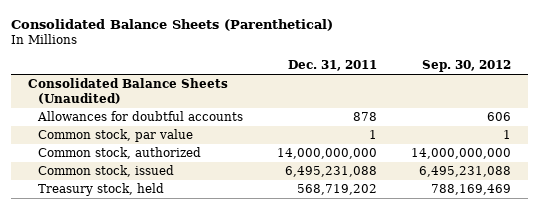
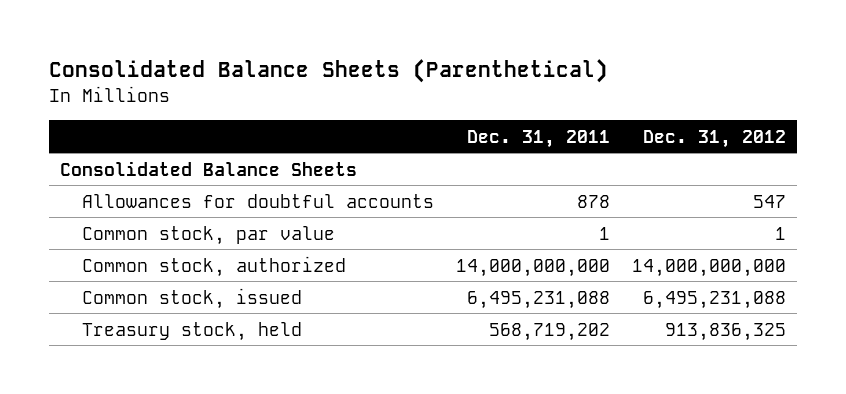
- | Dec. 31, 2011 | Sep. 30, 2012
+ | Dec. 31, 2011 | Dec. 31, 2012
- Consolidated Balance Sheets (Unaudited)
+ Consolidated Balance Sheets

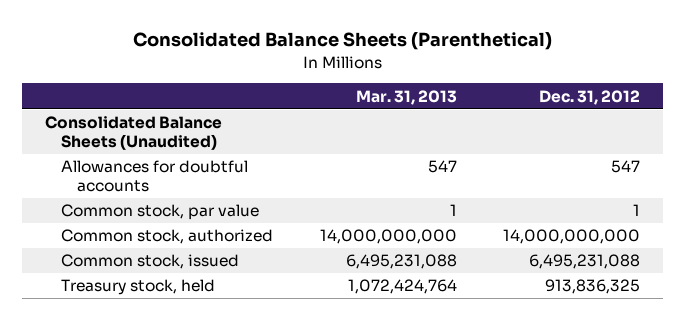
- | Dec. 31, 2011 | Dec. 31, 2012
+ | Mar. 31, 2013 | Dec. 31, 2012
- Consolidated Balance Sheets
+ Consolidated Balance Sheets (Unaudited)

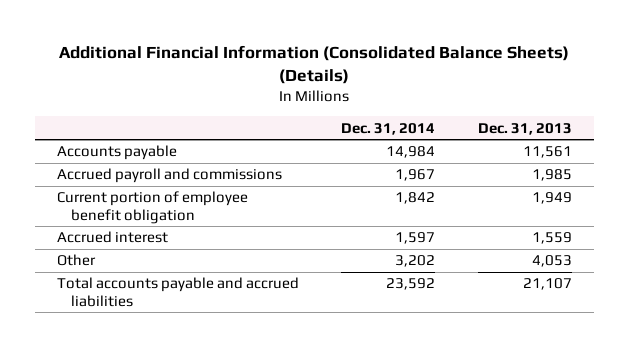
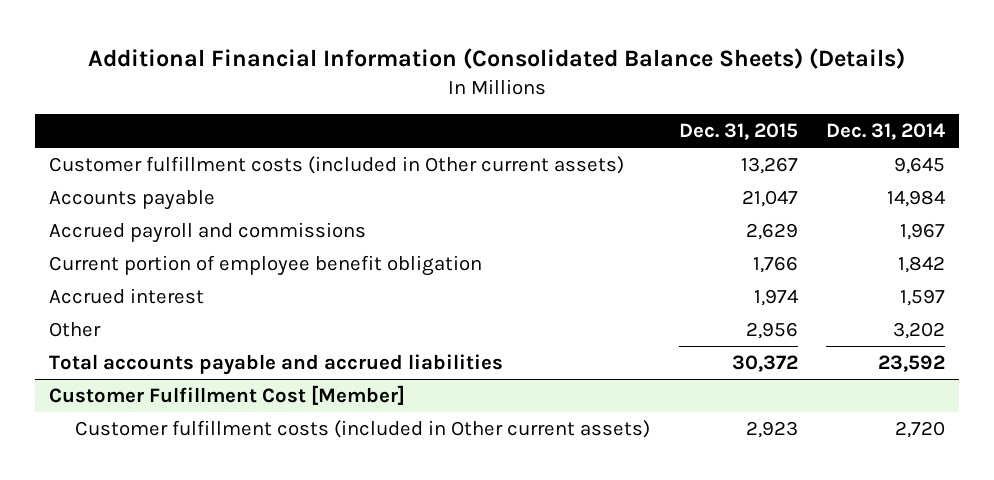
- | Dec. 31, 2014 | Dec. 31, 2013
+ | Dec. 31, 2015 | Dec. 31, 2014
+ Customer fulfillment costs (included in Other current assets) | 13,267 | 9,645
+ Customer Fulfillment Cost [Member]
+ Customer fulfillment costs (included in Other current assets) | 2,923 | 2,720

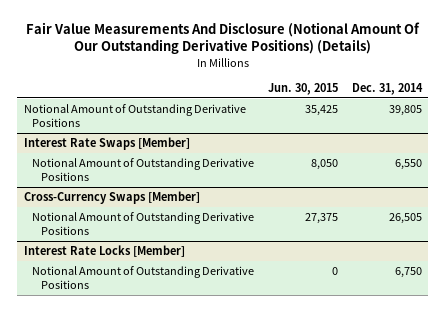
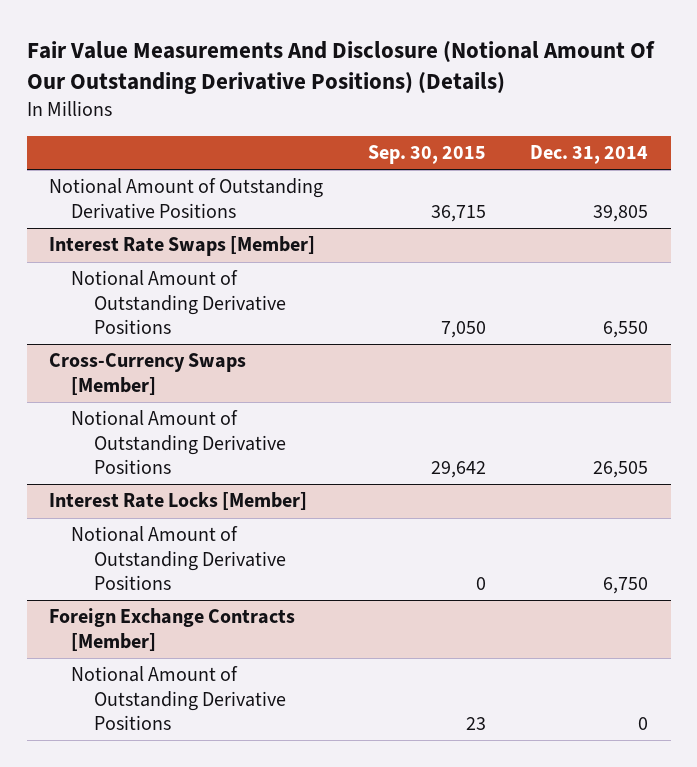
- | Jun. 30, 2015 | Dec. 31, 2014
+ | Sep. 30, 2015 | Dec. 31, 2014
+ Foreign Exchange Contracts [Member]
+ Notional Amount of Outstanding Derivative Positions | 23 | 0

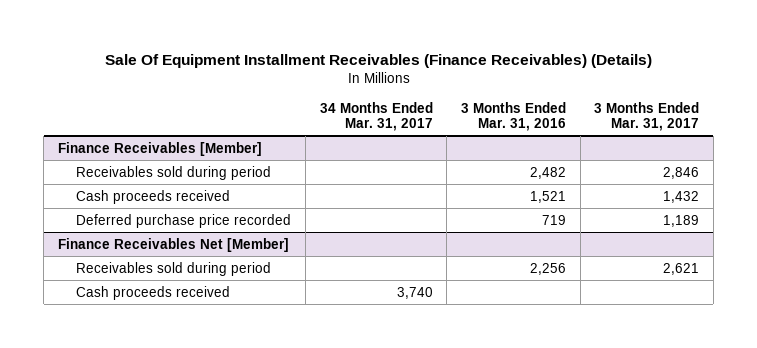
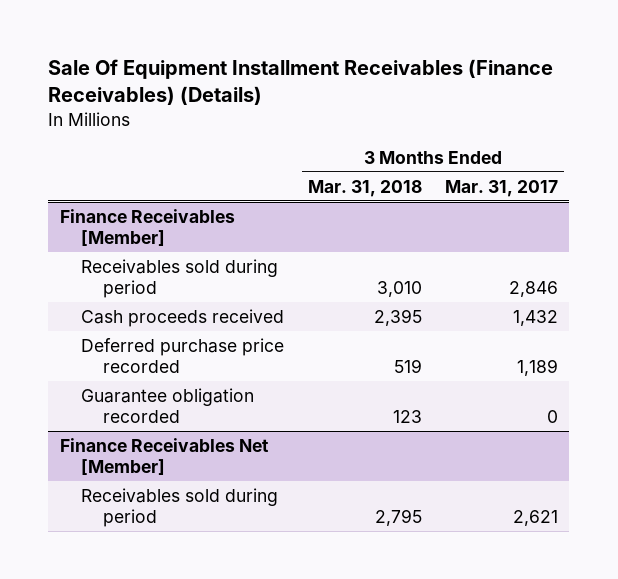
- | 34 Months Ended Mar. 31, 2017 | 3 Months Ended Mar. 31, 2016 | 3 Months Ended Mar. 31, 2017
+ | 3 Months Ended Mar. 31, 2018 | 3 Months Ended Mar. 31, 2017
@ Finance Receivables [Member]
+ Guarantee obligation recorded | 123 | 0
@ Finance Receivables Net [Member]
- Cash proceeds received | 3,740 | |

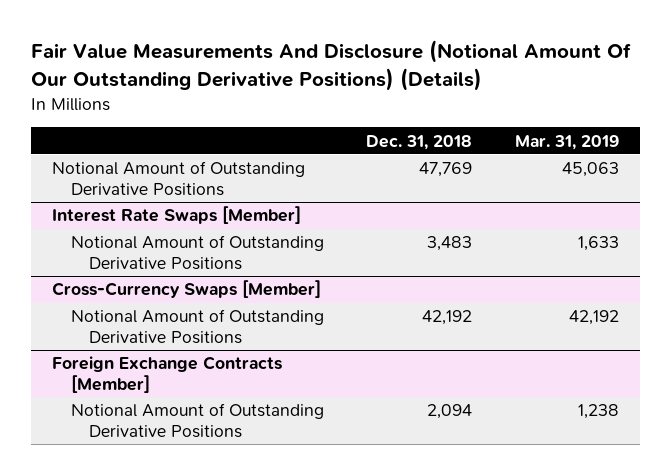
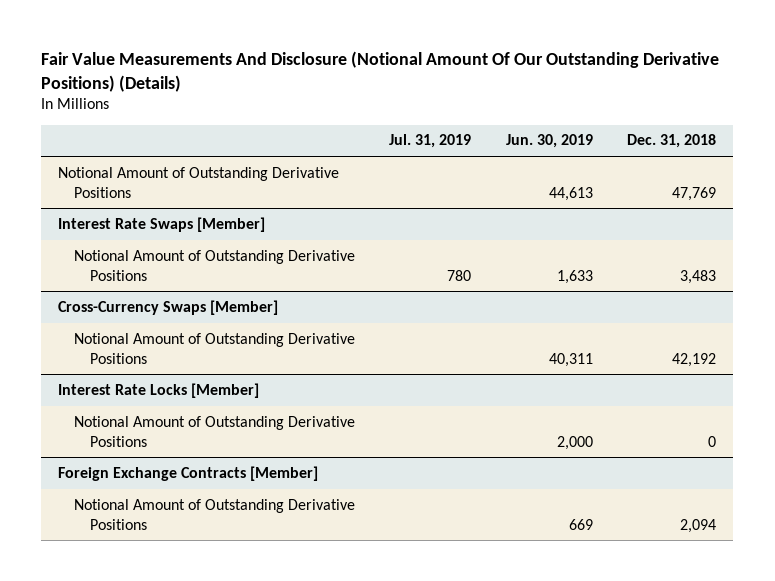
- | Dec. 31, 2018 | Mar. 31, 2019
+ | Jul. 31, 2019 | Jun. 30, 2019 | Dec. 31, 2018
+ Interest Rate Locks [Member]
+ Notional Amount of Outstanding Derivative Positions | | 2,000 | 0

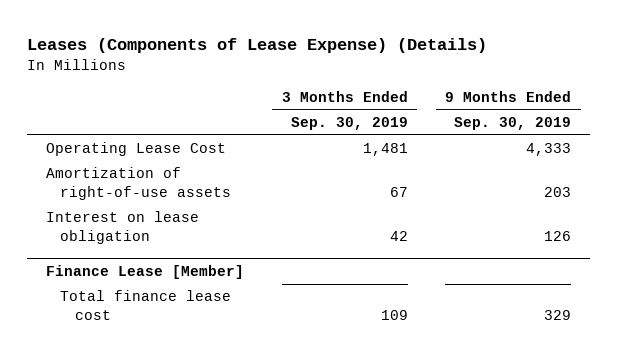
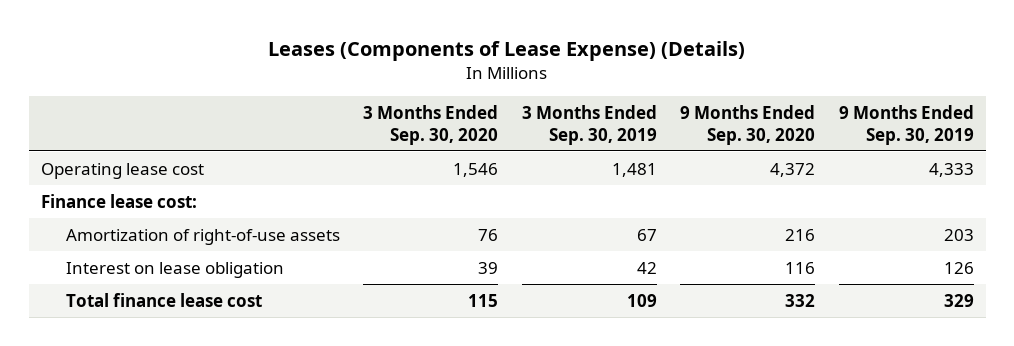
- | 3 Months Ended Sep. 30, 2019 | 9 Months Ended Sep. 30, 2019
+ | 3 Months Ended Sep. 30, 2020 | 3 Months Ended Sep. 30, 2019 | 9 Months Ended Sep. 30, 2020 | 9 Months Ended Sep. 30, 2019
- Operating Lease Cost | 1,481 | 4,333
+ Operating lease cost | 1,546 | 1,481 | 4,372 | 4,333
+ Finance lease cost:
- Finance Lease [Member]

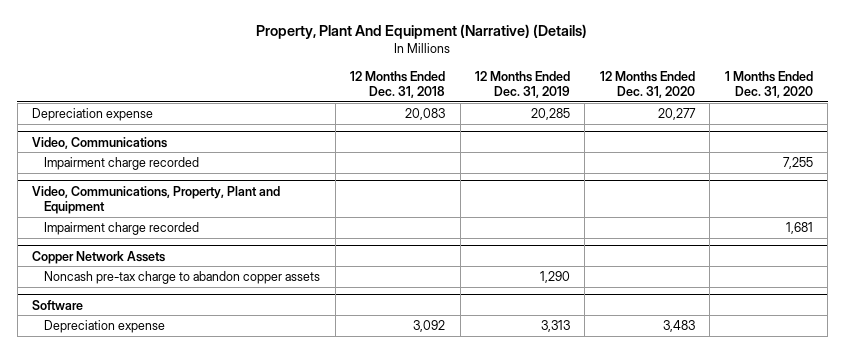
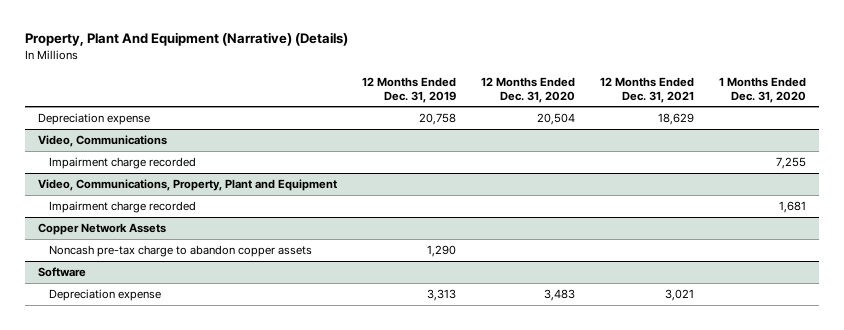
- | 12 Months Ended Dec. 31, 2018 | 12 Months Ended Dec. 31, 2019 | 12 Months Ended Dec. 31, 2020 | 1 Months Ended Dec. 31, 2020
+ | 12 Months Ended Dec. 31, 2019 | 12 Months Ended Dec. 31, 2020 | 12 Months Ended Dec. 31, 2021 | 1 Months Ended Dec. 31, 2020
- Depreciation expense | 20,083 | 20,285 | 20,277 |
+ Depreciation expense | 20,758 | 20,504 | 18,629 |

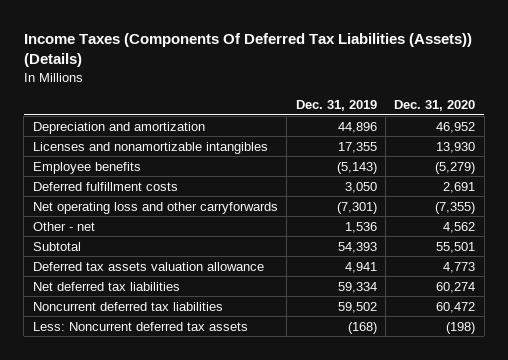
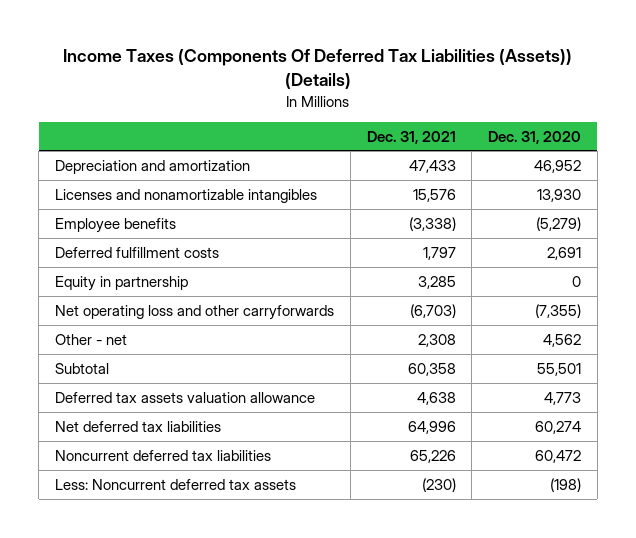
- | Dec. 31, 2019 | Dec. 31, 2020
+ | Dec. 31, 2021 | Dec. 31, 2020
+ Equity in partnership | 3,285 | 0

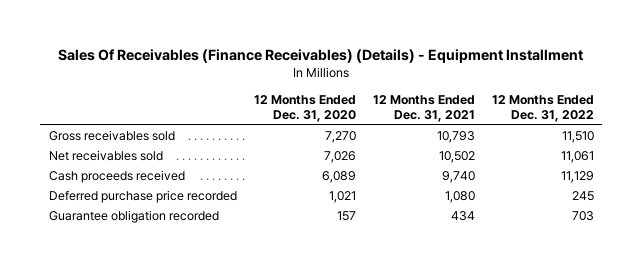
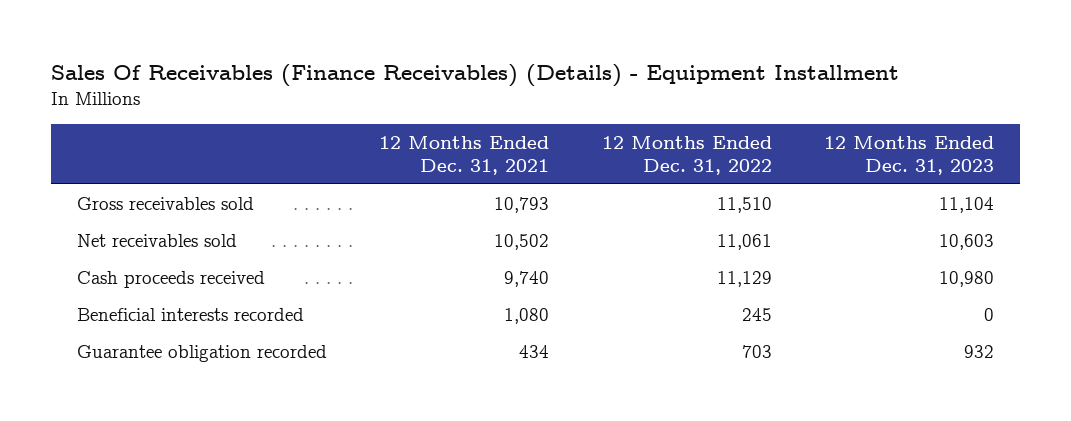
- | 12 Months Ended Dec. 31, 2020 | 12 Months Ended Dec. 31, 2021 | 12 Months Ended Dec. 31, 2022
+ | 12 Months Ended Dec. 31, 2021 | 12 Months Ended Dec. 31, 2022 | 12 Months Ended Dec. 31, 2023
- Deferred purchase price recorded | 1,021 | 1,080 | 245
+ Beneficial interests recorded | 1,080 | 245 | 0

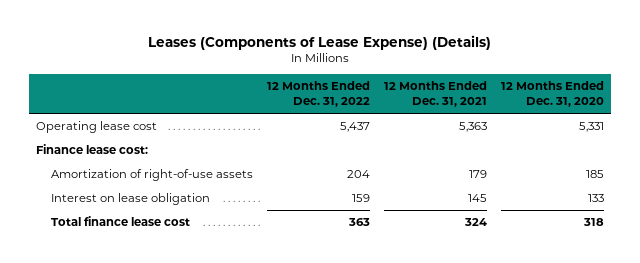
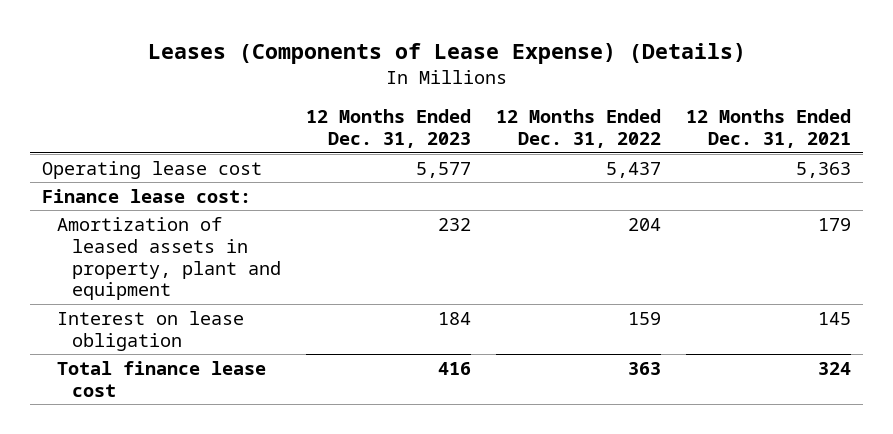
- | 12 Months Ended Dec. 31, 2022 | 12 Months Ended Dec. 31, 2021 | 12 Months Ended Dec. 31, 2020
+ | 12 Months Ended Dec. 31, 2023 | 12 Months Ended Dec. 31, 2022 | 12 Months Ended Dec. 31, 2021
- Amortization of right-of-use assets | 204 | 179 | 185
+ Amortization of leased assets in property, plant and equipment | 232 | 204 | 179

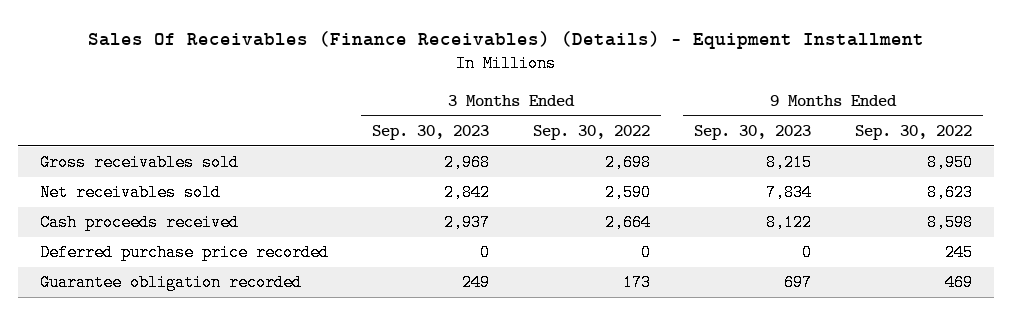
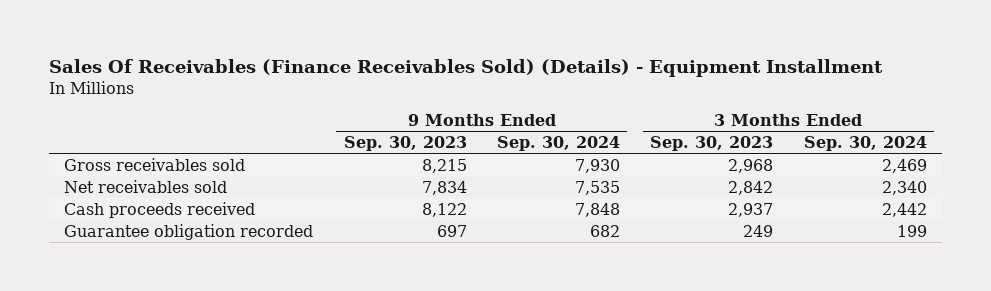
- Sales Of Receivables (Finance Receivables) (Details) - Equipment Installment
+ Sales Of Receivables (Finance Receivables Sold) (Details) - Equipment Installment
- | 3 Months Ended Sep. 30, 2023 | 3 Months Ended Sep. 30, 2022 | 9 Months Ended Sep. 30, 2023 | 9 Months Ended Sep. 30, 2022
+ | 9 Months Ended Sep. 30, 2023 | 9 Months Ended Sep. 30, 2024 | 3 Months Ended Sep. 30, 2023 | 3 Months Ended Sep. 30, 2024
- Deferred purchase price recorded | 0 | 0 | 0 | 245

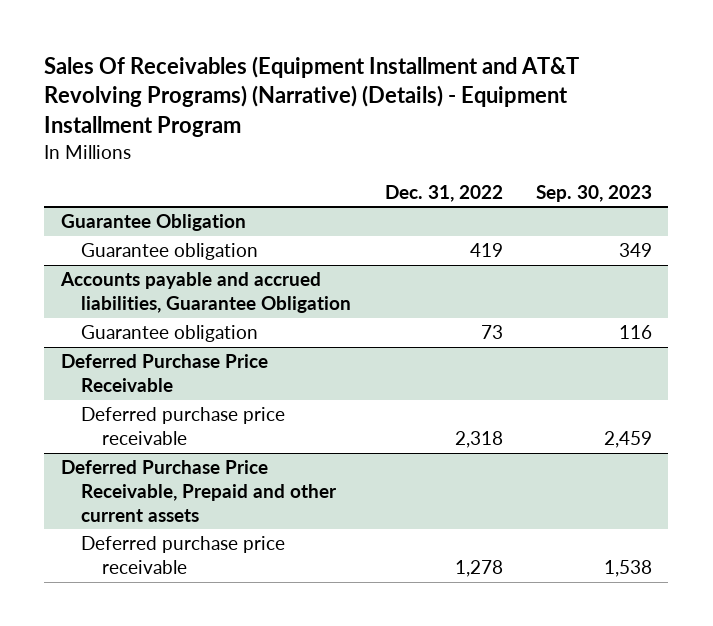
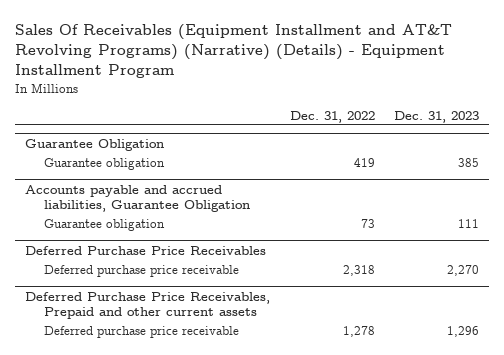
- | Dec. 31, 2022 | Sep. 30, 2023
+ | Dec. 31, 2022 | Dec. 31, 2023
- Deferred Purchase Price Receivable
+ Deferred Purchase Price Receivables
- Deferred Purchase Price Receivable, Prepaid and other current assets
+ Deferred Purchase Price Receivables, Prepaid and other current assets

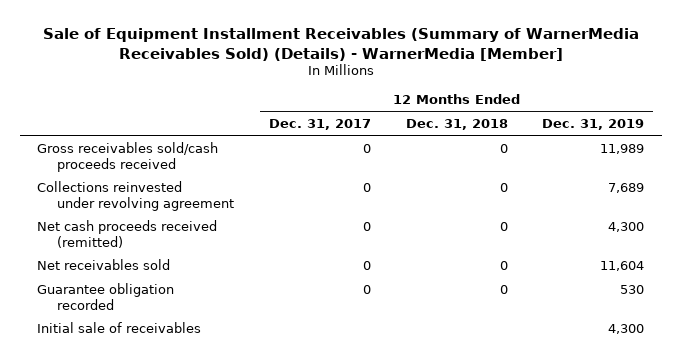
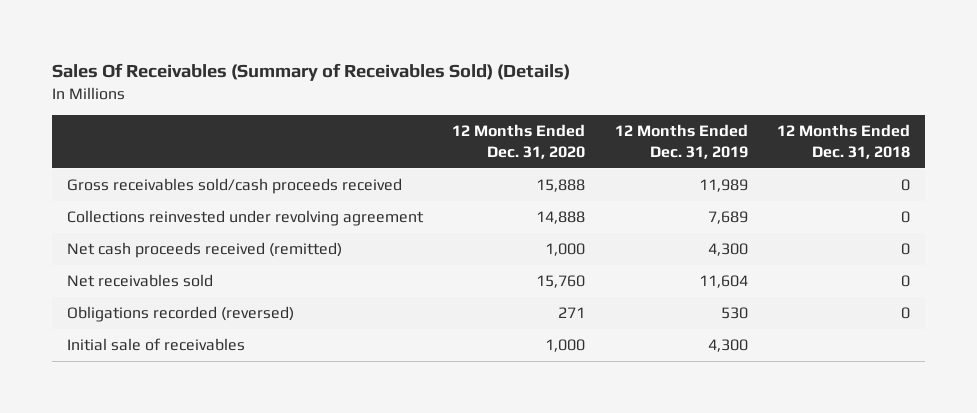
- Sale of Equipment Installment Receivables (Summary of WarnerMedia Receivables Sold) (Details) - WarnerMedia [Member]
+ Sales Of Receivables (Summary of Receivables Sold) (Details)
- | 12 Months Ended Dec. 31, 2017 | 12 Months Ended Dec. 31, 2018 | 12 Months Ended Dec. 31, 2019
+ | 12 Months Ended Dec. 31, 2020 | 12 Months Ended Dec. 31, 2019 | 12 Months Ended Dec. 31, 2018
- Guarantee obligation recorded | 0 | 0 | 530
+ Obligations recorded (reversed) | 271 | 530 | 0

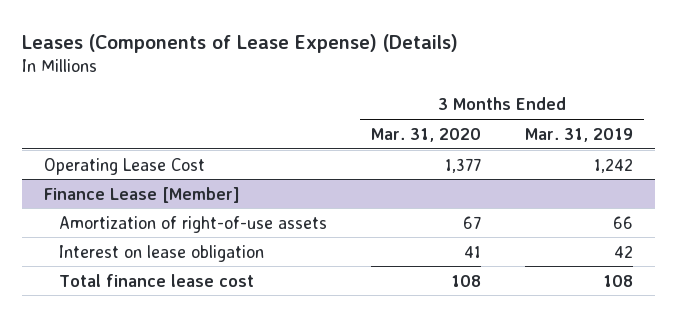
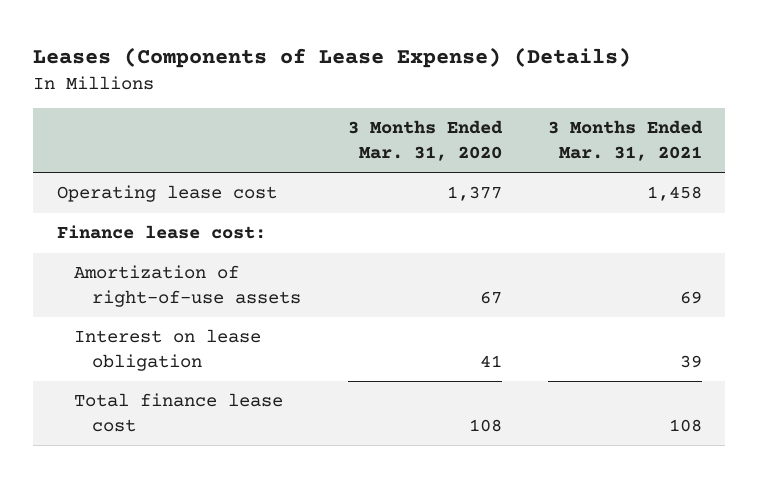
- | 3 Months Ended Mar. 31, 2020 | 3 Months Ended Mar. 31, 2019
+ | 3 Months Ended Mar. 31, 2020 | 3 Months Ended Mar. 31, 2021
- Operating Lease Cost | 1,377 | 1,242
- Finance Lease [Member]
+ Operating lease cost | 1,377 | 1,458
+ Finance lease cost:

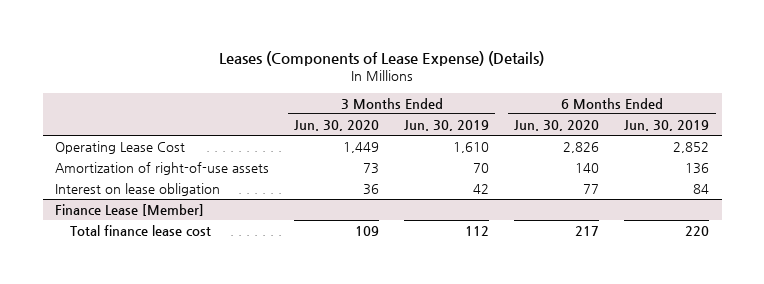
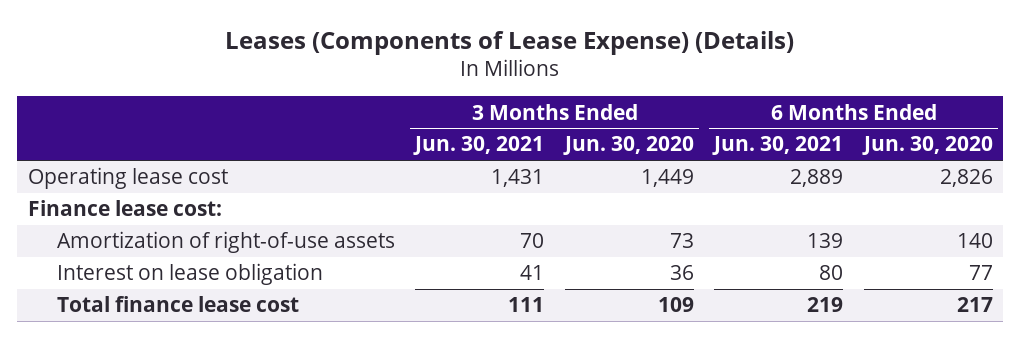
- | 3 Months Ended Jun. 30, 2020 | 3 Months Ended Jun. 30, 2019 | 6 Months Ended Jun. 30, 2020 | 6 Months Ended Jun. 30, 2019
+ | 3 Months Ended Jun. 30, 2021 | 3 Months Ended Jun. 30, 2020 | 6 Months Ended Jun. 30, 2021 | 6 Months Ended Jun. 30, 2020
- Operating Lease Cost | 1,449 | 1,610 | 2,826 | 2,852
+ Operating lease cost | 1,431 | 1,449 | 2,889 | 2,826
+ Finance lease cost:
- Finance Lease [Member]

